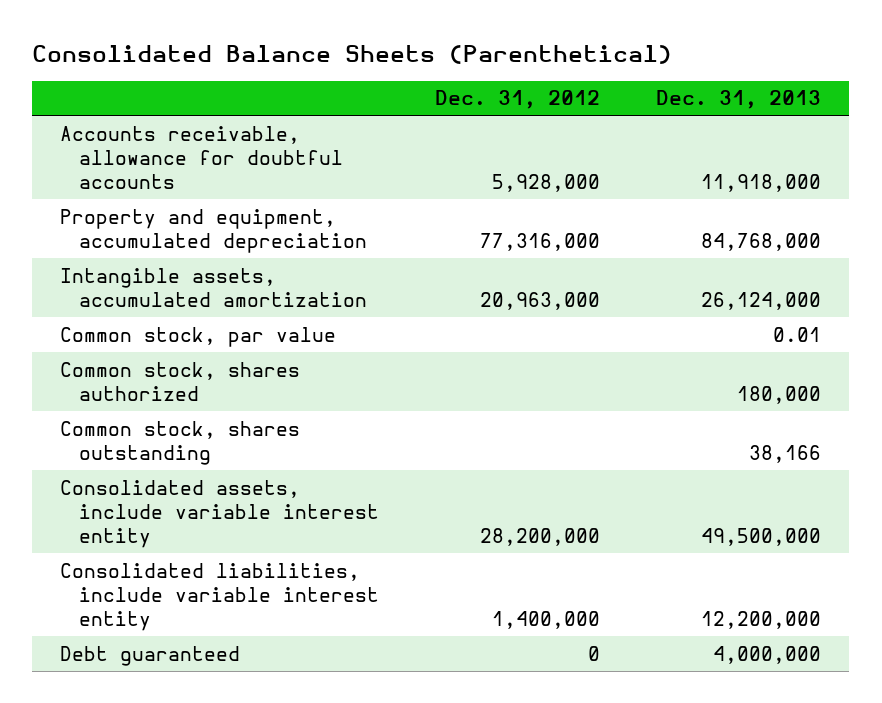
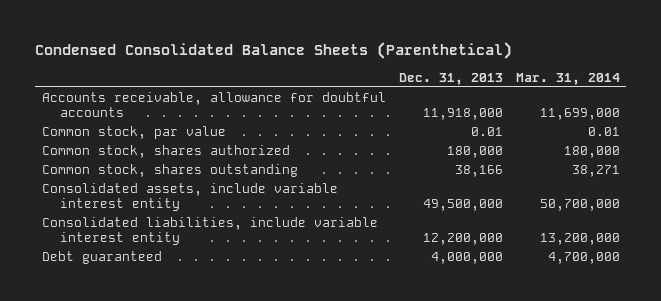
- Consolidated Balance Sheets (Parenthetical)
+ Condensed Consolidated Balance Sheets (Parenthetical)
- | Dec. 31, 2012 | Dec. 31, 2013
+ | Dec. 31, 2013 | Mar. 31, 2014
- Property and equipment, accumulated depreciation | 77,316,000 | 84,768,000
- Intangible assets, accumulated amortization | 20,963,000 | 26,124,000

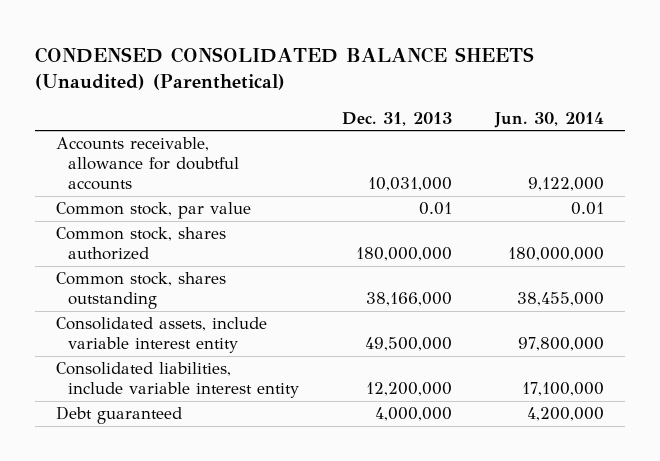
- Condensed Consolidated Balance Sheets (Parenthetical)
+ CONDENSED CONSOLIDATED BALANCE SHEETS (Unaudited) (Parenthetical)
- | Dec. 31, 2013 | Mar. 31, 2014
+ | Dec. 31, 2013 | Jun. 30, 2014
- Accounts receivable, allowance for doubtful accounts | 11,918,000 | 11,699,000
+ Accounts receivable, allowance for doubtful accounts | 10,031,000 | 9,122,000
- Common stock, shares authorized | 180,000 | 180,000
- Common stock, shares outstanding | 38,166 | 38,271
+ Common stock, shares authorized | 180,000,000 | 180,000,000
+ Common stock, shares outstanding | 38,166,000 | 38,455,000

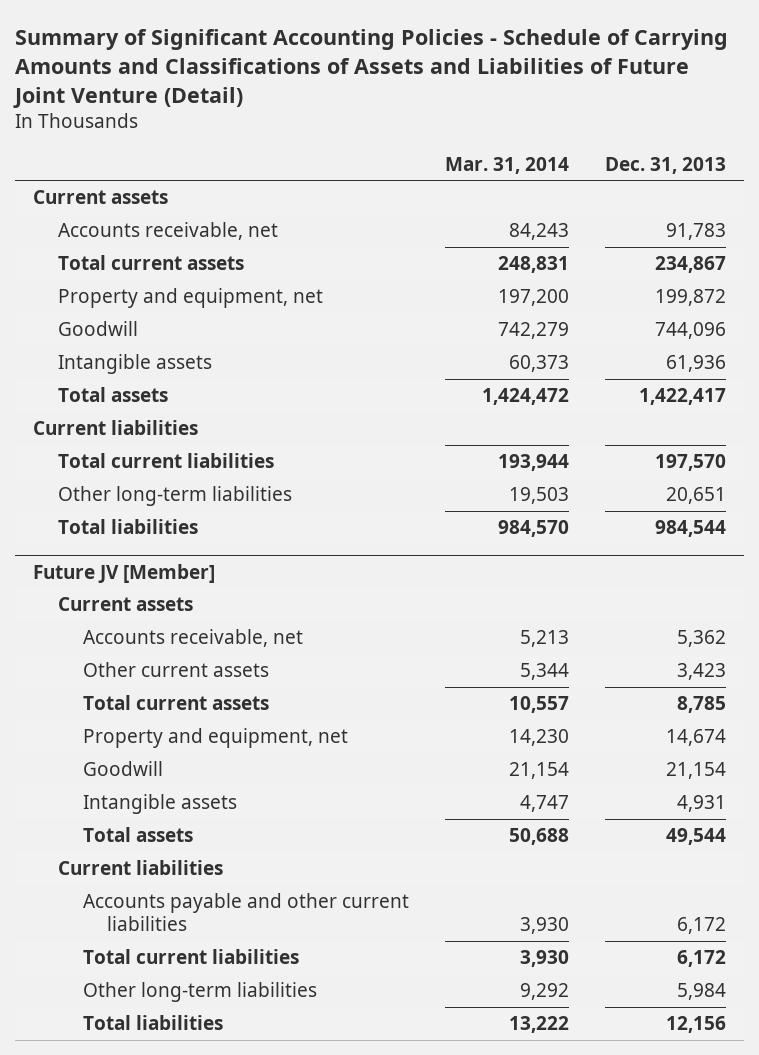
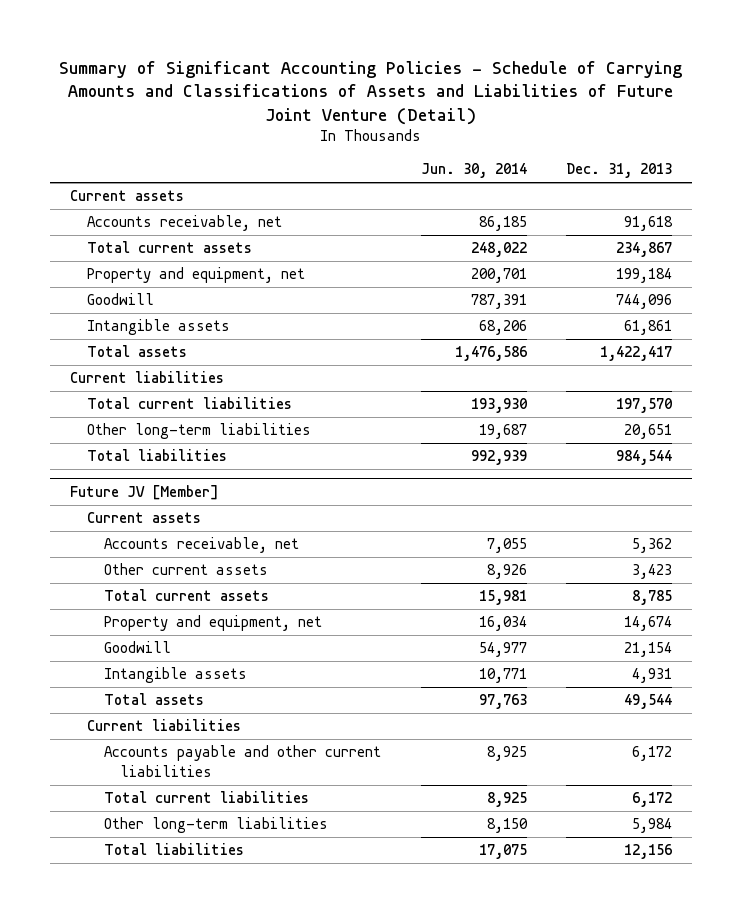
- | Mar. 31, 2014 | Dec. 31, 2013
+ | Jun. 30, 2014 | Dec. 31, 2013
- Accounts receivable, net | 84,243 | 91,783
+ Accounts receivable, net | 86,185 | 91,618
- Property and equipment, net | 197,200 | 199,872
+ Property and equipment, net | 200,701 | 199,184
- Intangible assets | 60,373 | 61,936
+ Intangible assets | 68,206 | 61,861

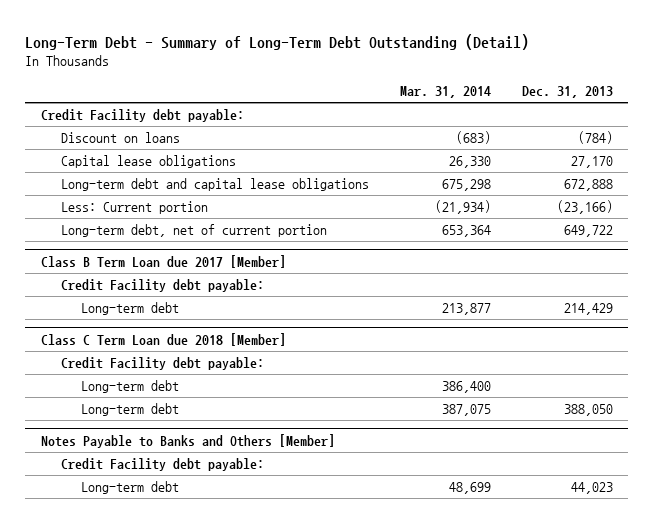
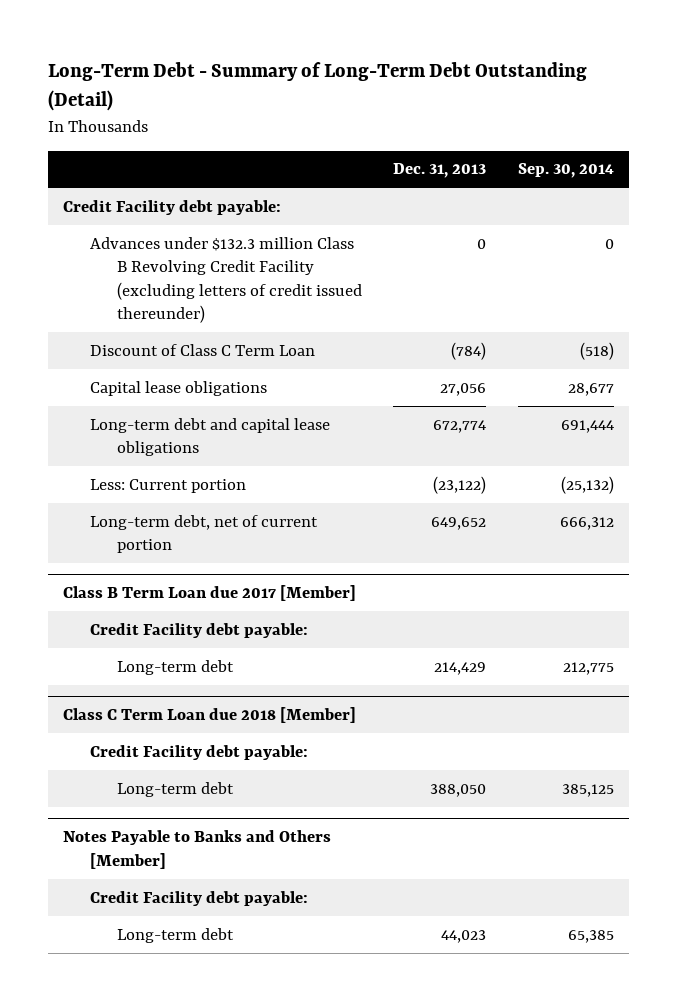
- | Mar. 31, 2014 | Dec. 31, 2013
+ | Dec. 31, 2013 | Sep. 30, 2014
- Discount on loans | (683) | (784)
- Capital lease obligations | 26,330 | 27,170
- Long-term debt and capital lease obligations | 675,298 | 672,888
- Less: Current portion | (21,934) | (23,166)
- Long-term debt, net of current portion | 653,364 | 649,722
+ Advances under $132.3 million Class B Revolving Credit Facility (excluding letters of credit issued thereunder) | 0 | 0
+ Discount of Class C Term Loan | (784) | (518)
+ Capital lease obligations | 27,056 | 28,677
+ Long-term debt and capital lease obligations | 672,774 | 691,444
+ Less: Current portion | (23,122) | (25,132)
+ Long-term debt, net of current portion | 649,652 | 666,312
@ Class C Term Loan due 2018 [Member]
- Long-term debt | 386,400 |

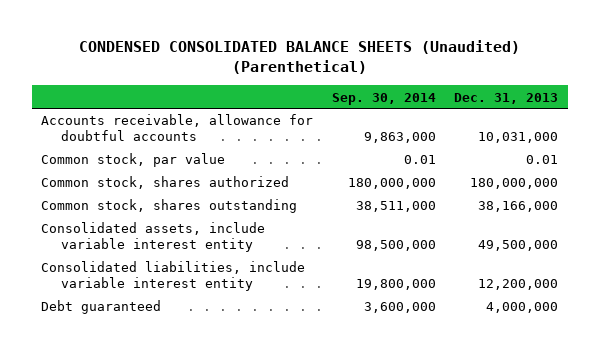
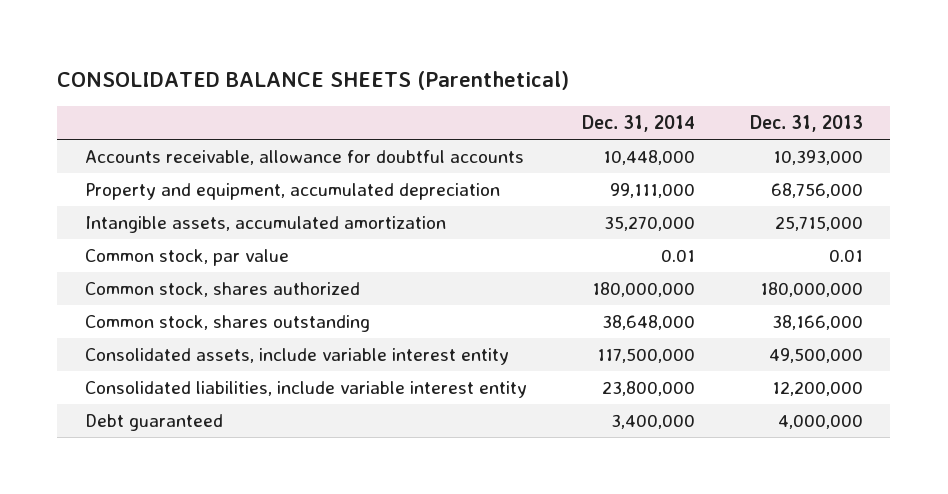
- CONDENSED CONSOLIDATED BALANCE SHEETS (Unaudited) (Parenthetical)
+ CONSOLIDATED BALANCE SHEETS (Parenthetical)
- | Sep. 30, 2014 | Dec. 31, 2013
+ | Dec. 31, 2014 | Dec. 31, 2013
- Accounts receivable, allowance for doubtful accounts | 9,863,000 | 10,031,000
+ Accounts receivable, allowance for doubtful accounts | 10,448,000 | 10,393,000
+ Property and equipment, accumulated depreciation | 99,111,000 | 68,756,000
+ Intangible assets, accumulated amortization | 35,270,000 | 25,715,000

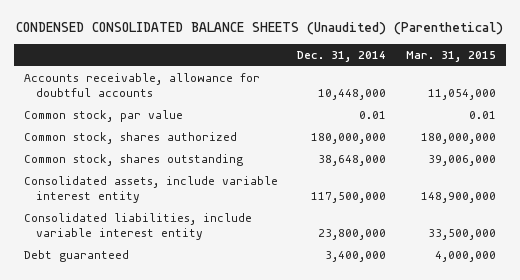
- CONSOLIDATED BALANCE SHEETS (Parenthetical)
+ CONDENSED CONSOLIDATED BALANCE SHEETS (Unaudited) (Parenthetical)
- | Dec. 31, 2014 | Dec. 31, 2013
+ | Dec. 31, 2014 | Mar. 31, 2015
- Property and equipment, accumulated depreciation | 99,111,000 | 68,756,000
- Intangible assets, accumulated amortization | 35,270,000 | 25,715,000

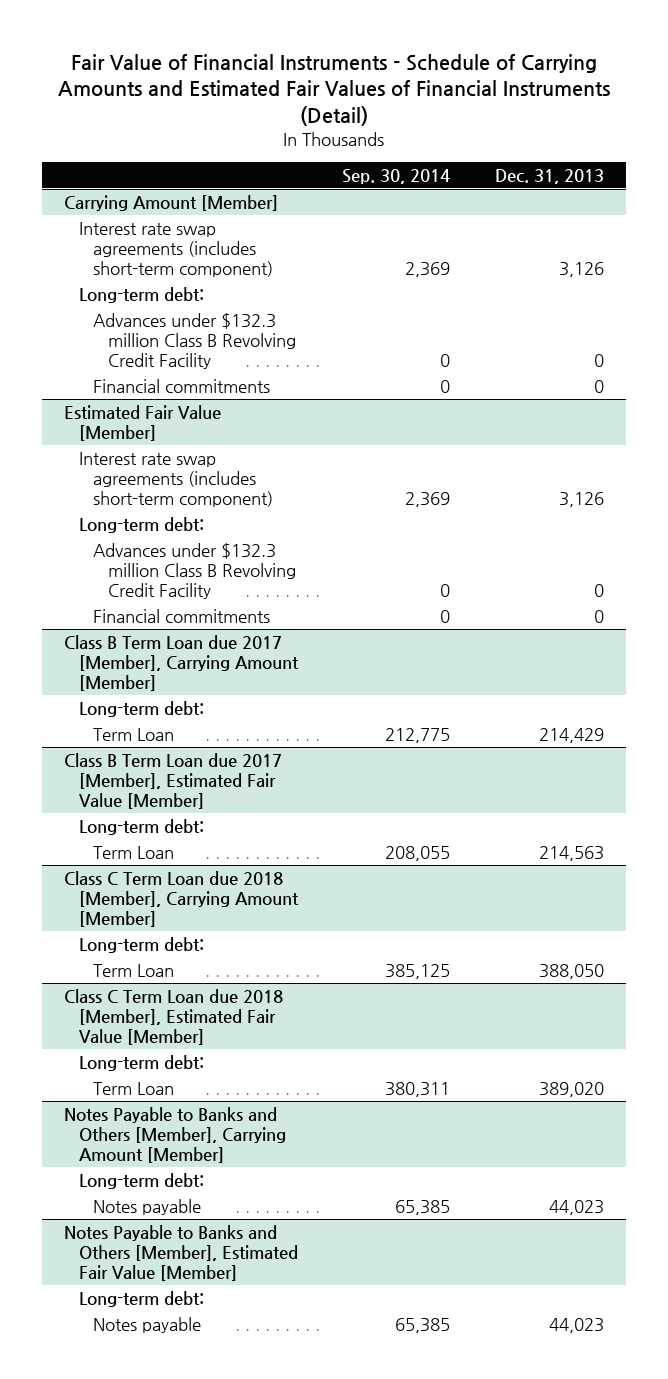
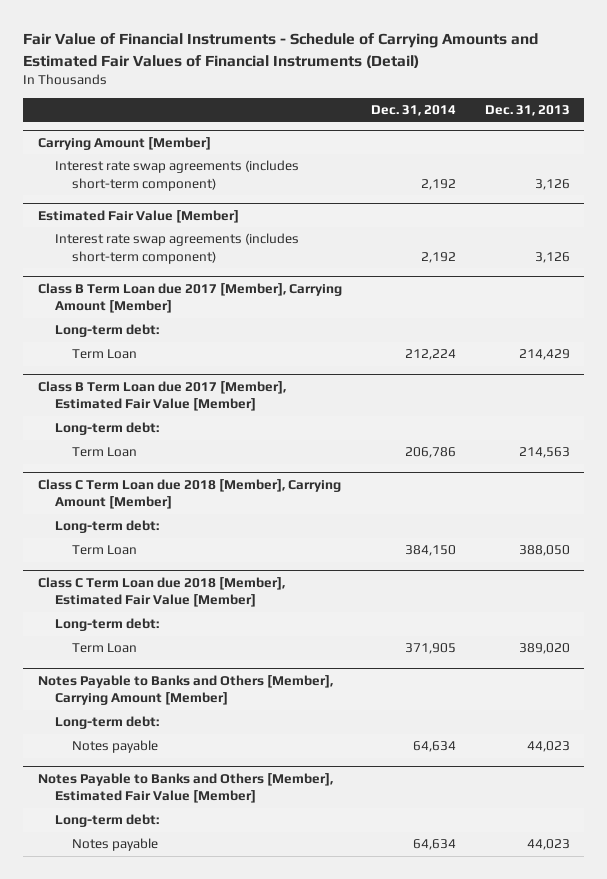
- | Sep. 30, 2014 | Dec. 31, 2013
+ | Dec. 31, 2014 | Dec. 31, 2013
@ Carrying Amount [Member]
- Long-term debt:
- Advances under $132.3 million Class B Revolving Credit Facility | 0 | 0
- Financial commitments | 0 | 0
@ Estimated Fair Value [Member]
- Long-term debt:
- Advances under $132.3 million Class B Revolving Credit Facility | 0 | 0
- Financial commitments | 0 | 0

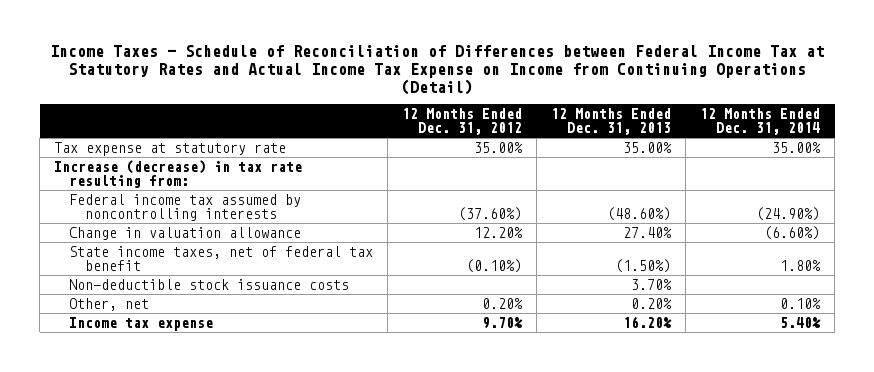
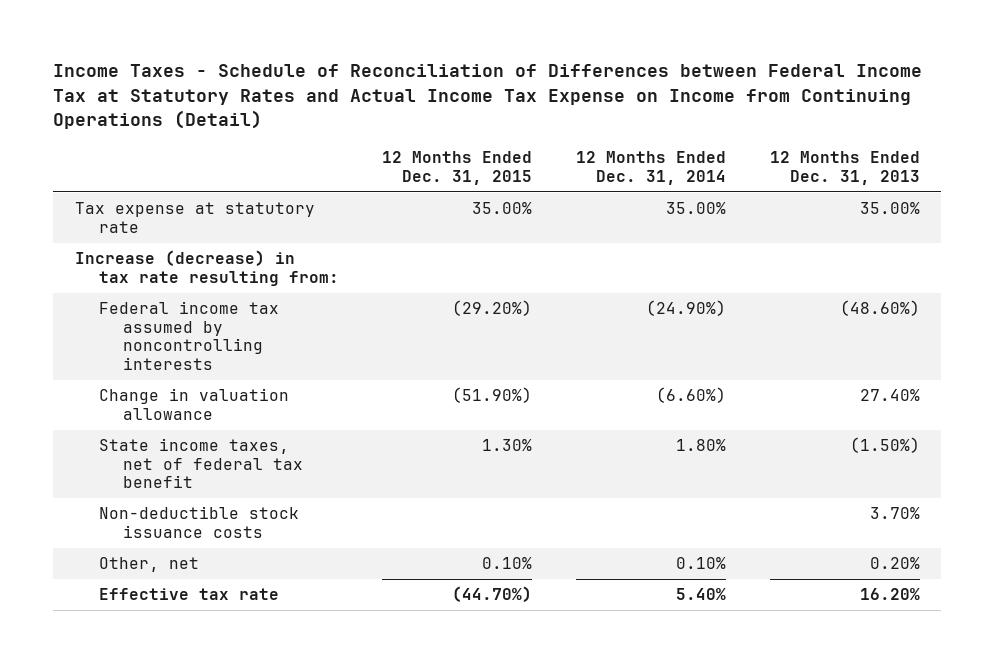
- | 12 Months Ended Dec. 31, 2012 | 12 Months Ended Dec. 31, 2013 | 12 Months Ended Dec. 31, 2014
+ | 12 Months Ended Dec. 31, 2015 | 12 Months Ended Dec. 31, 2014 | 12 Months Ended Dec. 31, 2013
- Income tax expense | 9.70% | 16.20% | 5.40%
+ Effective tax rate | (44.70%) | 5.40% | 16.20%

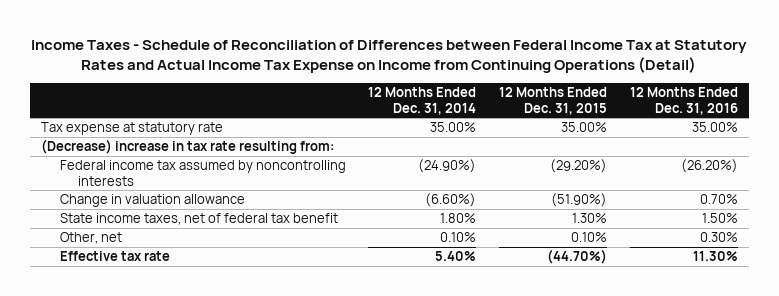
- | 12 Months Ended Dec. 31, 2015 | 12 Months Ended Dec. 31, 2014 | 12 Months Ended Dec. 31, 2013
+ | 12 Months Ended Dec. 31, 2014 | 12 Months Ended Dec. 31, 2015 | 12 Months Ended Dec. 31, 2016
- Increase (decrease) in tax rate resulting from:
+ (Decrease) increase in tax rate resulting from:
- Non-deductible stock issuance costs | | | 3.70%

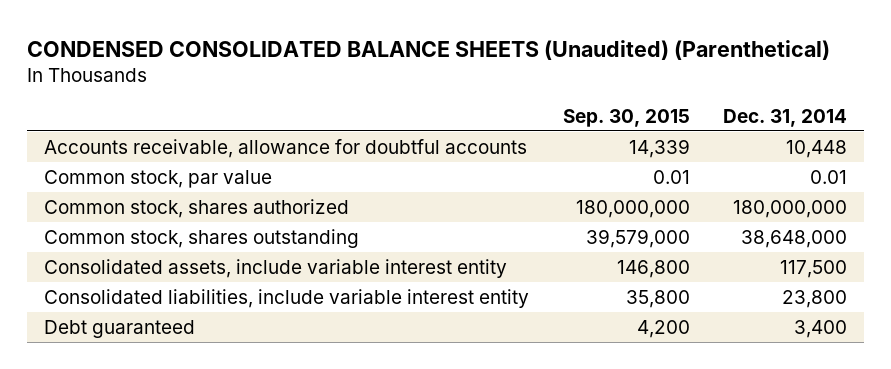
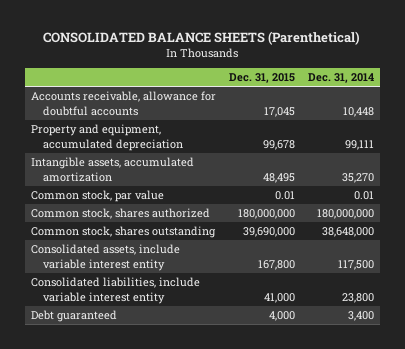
- CONDENSED CONSOLIDATED BALANCE SHEETS (Unaudited) (Parenthetical)
+ CONSOLIDATED BALANCE SHEETS (Parenthetical)
- | Sep. 30, 2015 | Dec. 31, 2014
+ | Dec. 31, 2015 | Dec. 31, 2014
+ Property and equipment, accumulated depreciation | 99,678 | 99,111
+ Intangible assets, accumulated amortization | 48,495 | 35,270

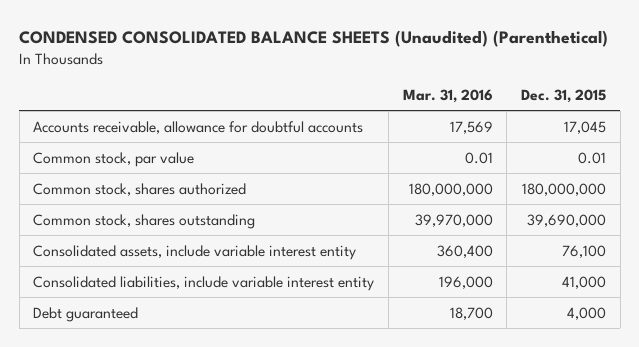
- CONSOLIDATED BALANCE SHEETS (Parenthetical)
+ CONDENSED CONSOLIDATED BALANCE SHEETS (Unaudited) (Parenthetical)
- | Dec. 31, 2015 | Dec. 31, 2014
+ | Mar. 31, 2016 | Dec. 31, 2015
- Property and equipment, accumulated depreciation | 99,678 | 99,111
- Intangible assets, accumulated amortization | 48,495 | 35,270
- Consolidated assets, include variable interest entity | 167,800 | 117,500
+ Consolidated assets, include variable interest entity | 360,400 | 76,100

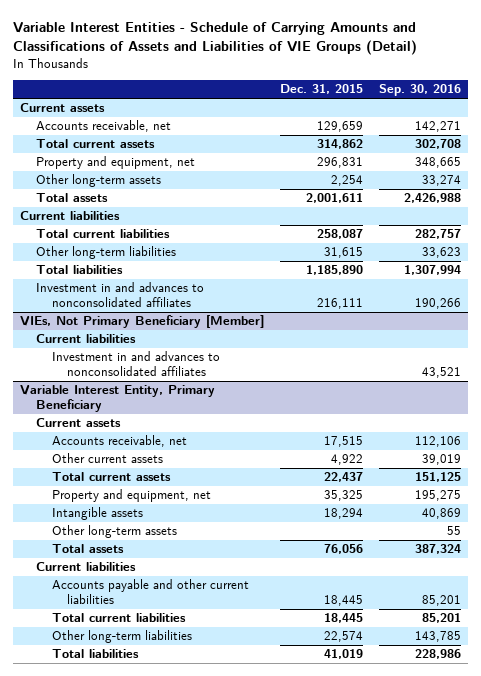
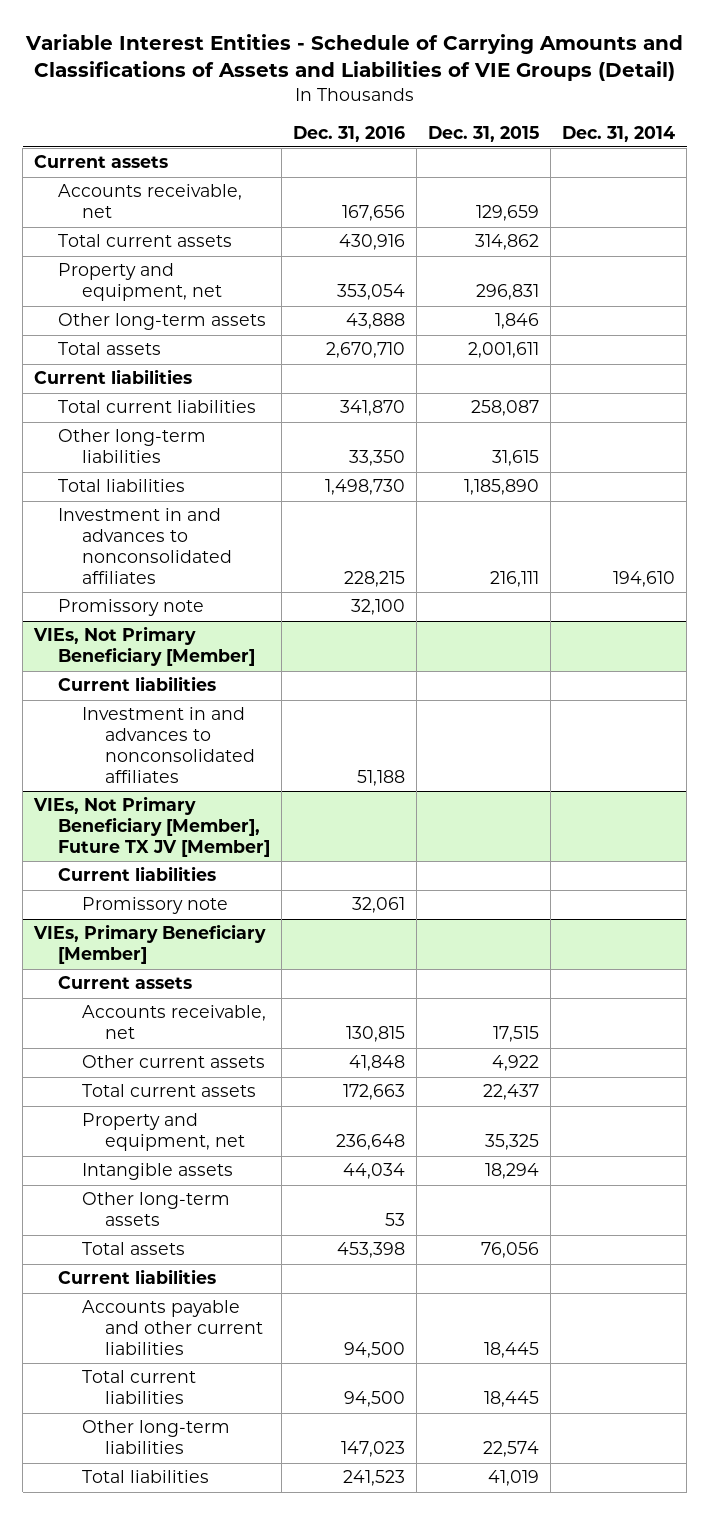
- | Dec. 31, 2015 | Sep. 30, 2016
+ | Dec. 31, 2016 | Dec. 31, 2015 | Dec. 31, 2014
- Other long-term assets | 2,254 | 33,274
+ Other long-term assets | 43,888 | 1,846 |
+ Promissory note | 32,100 | |
- Variable Interest Entity, Primary Beneficiary
+ VIEs, Not Primary Beneficiary [Member], Future TX JV [Member]
+ Current liabilities
+ Promissory note | 32,061 | |
+ VIEs, Primary Beneficiary [Member]

